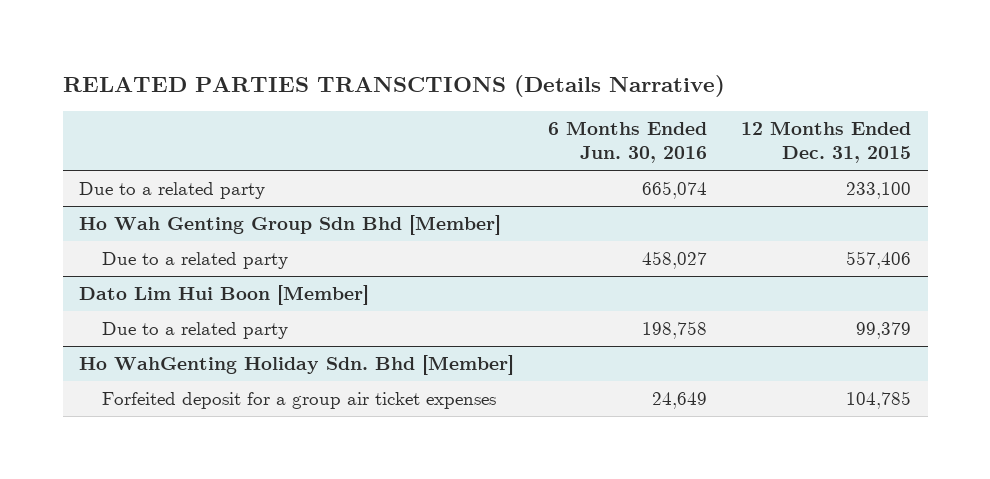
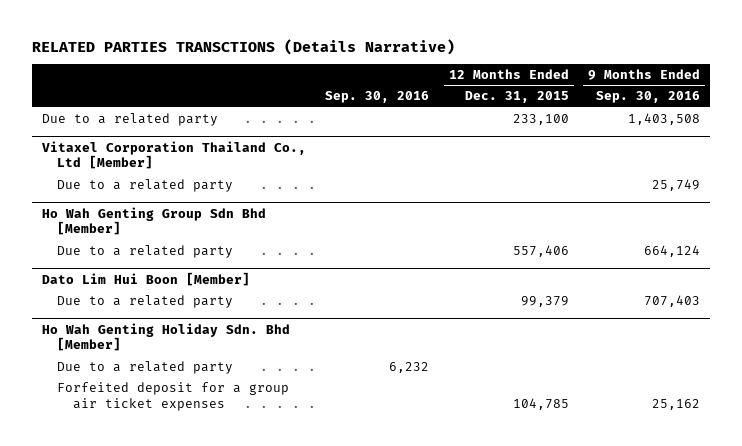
- | 6 Months Ended Jun. 30, 2016 | 12 Months Ended Dec. 31, 2015
+ | Sep. 30, 2016 | 12 Months Ended Dec. 31, 2015 | 9 Months Ended Sep. 30, 2016
+ Vitaxel Corporation Thailand Co., Ltd [Member]
+ Due to a related party | | | 25,749
- Ho WahGenting Holiday Sdn. Bhd [Member]
+ Ho Wah Genting Holiday Sdn. Bhd [Member]
+ Due to a related party | 6,232 | |

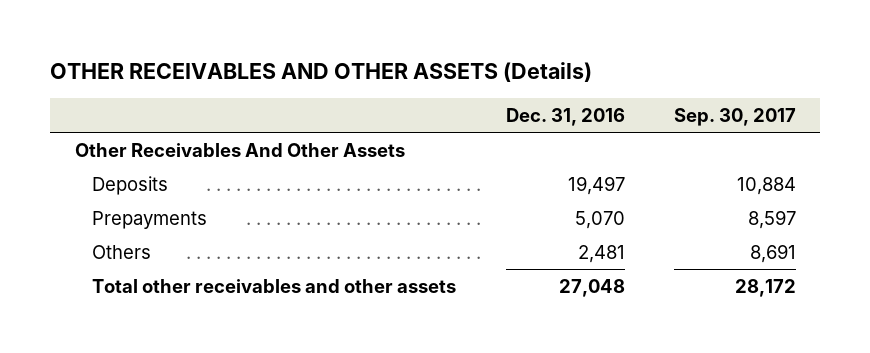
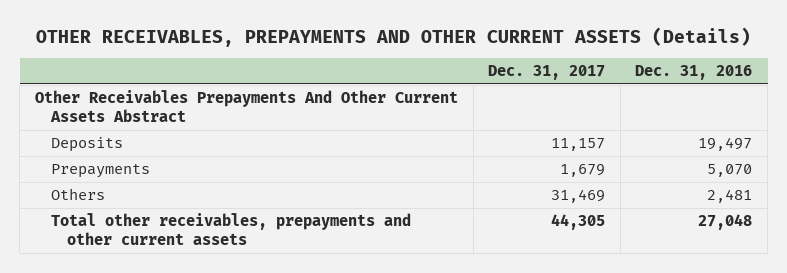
- OTHER RECEIVABLES AND OTHER ASSETS (Details)
+ OTHER RECEIVABLES, PREPAYMENTS AND OTHER CURRENT ASSETS (Details)
- | Dec. 31, 2016 | Sep. 30, 2017
+ | Dec. 31, 2017 | Dec. 31, 2016
- Other Receivables And Other Assets
+ Other Receivables Prepayments And Other Current Assets Abstract
- Total other receivables and other assets | 27,048 | 28,172
+ Total other receivables, prepayments and other current assets | 44,305 | 27,048

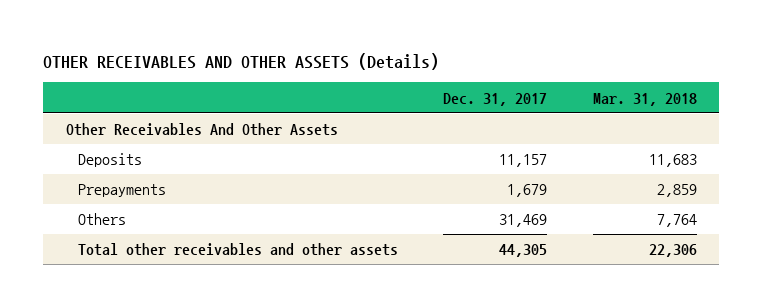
- OTHER RECEIVABLES, PREPAYMENTS AND OTHER CURRENT ASSETS (Details)
+ OTHER RECEIVABLES AND OTHER ASSETS (Details)
- | Dec. 31, 2017 | Dec. 31, 2016
+ | Dec. 31, 2017 | Mar. 31, 2018
- Other Receivables Prepayments And Other Current Assets Abstract
+ Other Receivables And Other Assets
- Total other receivables, prepayments and other current assets | 44,305 | 27,048
+ Total other receivables and other assets | 44,305 | 22,306

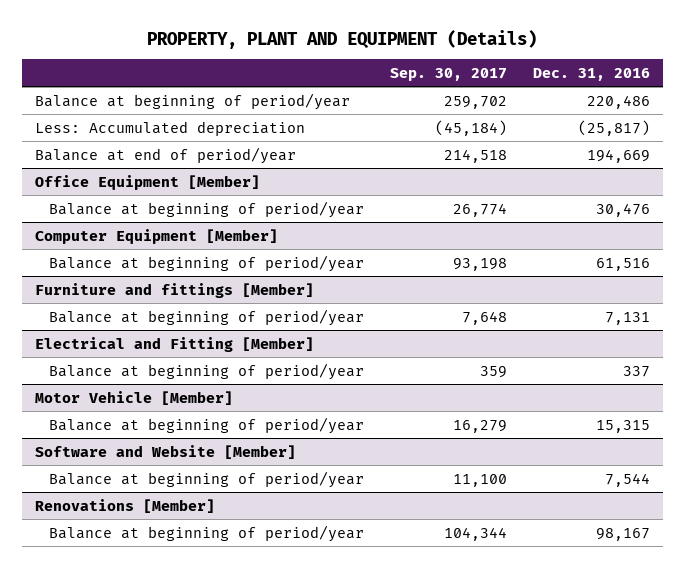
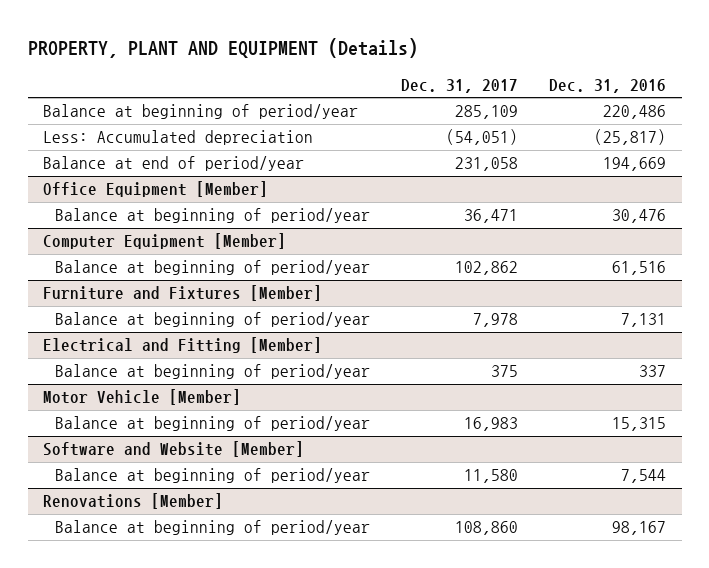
- | Sep. 30, 2017 | Dec. 31, 2016
+ | Dec. 31, 2017 | Dec. 31, 2016
- Furniture and fittings [Member]
+ Furniture and Fixtures [Member]

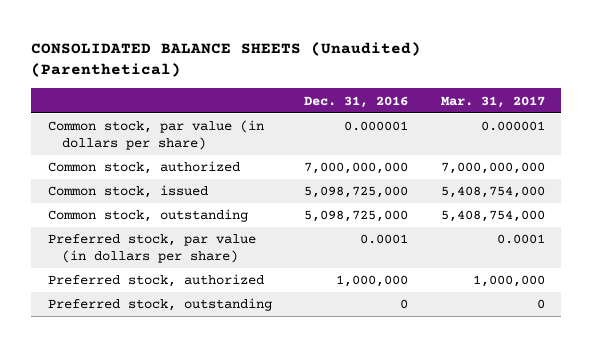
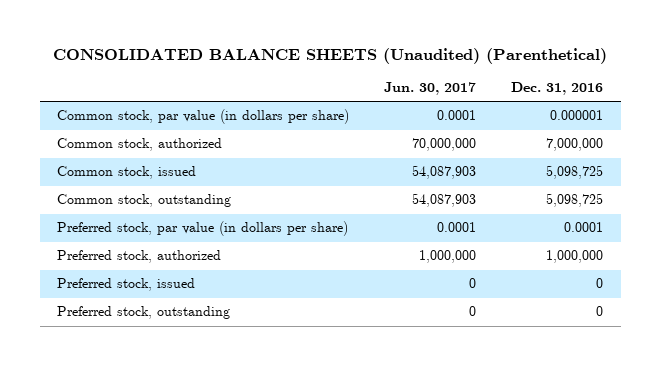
- | Dec. 31, 2016 | Mar. 31, 2017
+ | Jun. 30, 2017 | Dec. 31, 2016
- Common stock, authorized | 7,000,000,000 | 7,000,000,000
- Common stock, issued | 5,098,725,000 | 5,408,754,000
- Common stock, outstanding | 5,098,725,000 | 5,408,754,000
+ Common stock, authorized | 70,000,000 | 7,000,000
+ Common stock, issued | 54,087,903 | 5,098,725
+ Common stock, outstanding | 54,087,903 | 5,098,725
+ Preferred stock, issued | 0 | 0

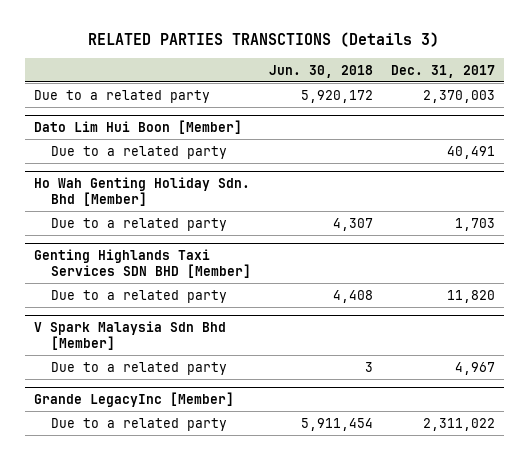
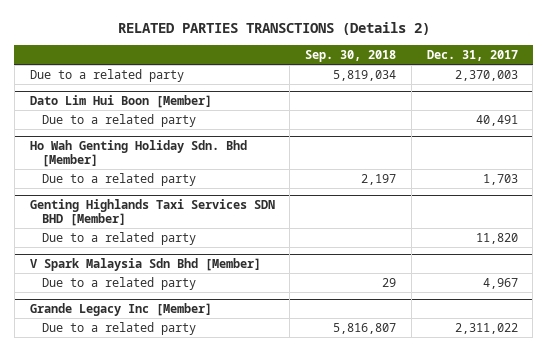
- RELATED PARTIES TRANSCTIONS (Details 3)
+ RELATED PARTIES TRANSCTIONS (Details 2)
- | Jun. 30, 2018 | Dec. 31, 2017
+ | Sep. 30, 2018 | Dec. 31, 2017
- Grande LegacyInc [Member]
+ Grande Legacy Inc [Member]

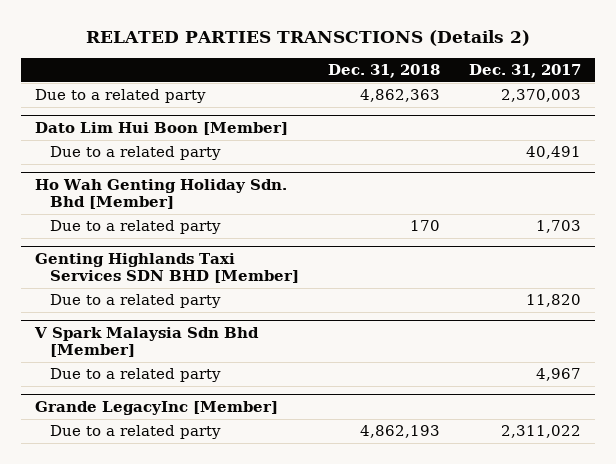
- | Sep. 30, 2018 | Dec. 31, 2017
+ | Dec. 31, 2018 | Dec. 31, 2017
- Grande Legacy Inc [Member]
+ Grande LegacyInc [Member]

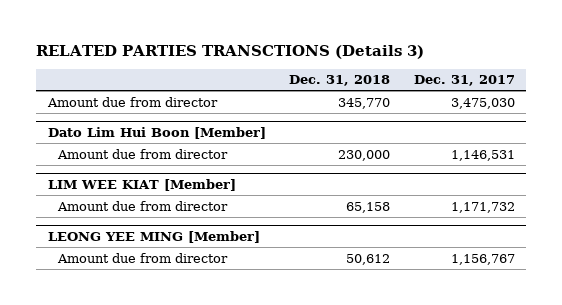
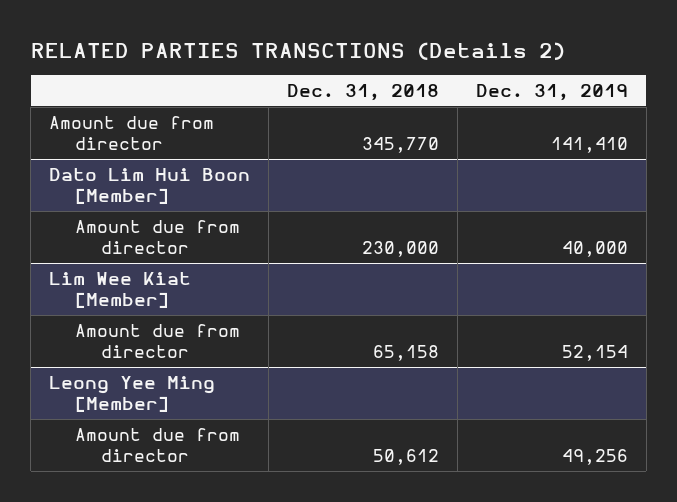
- RELATED PARTIES TRANSCTIONS (Details 3)
+ RELATED PARTIES TRANSCTIONS (Details 2)
- | Dec. 31, 2018 | Dec. 31, 2017
+ | Dec. 31, 2018 | Dec. 31, 2019
- LIM WEE KIAT [Member]
+ Lim Wee Kiat [Member]
- LEONG YEE MING [Member]
+ Leong Yee Ming [Member]

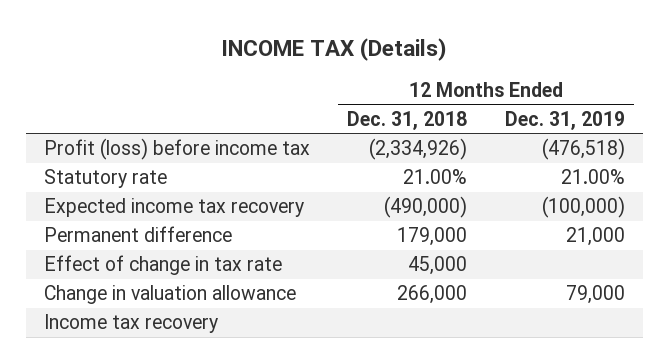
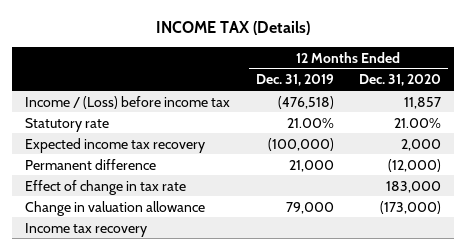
- | 12 Months Ended Dec. 31, 2018 | 12 Months Ended Dec. 31, 2019
+ | 12 Months Ended Dec. 31, 2019 | 12 Months Ended Dec. 31, 2020
- Profit (loss) before income tax | (2,334,926) | (476,518)
+ Income / (Loss) before income tax | (476,518) | 11,857

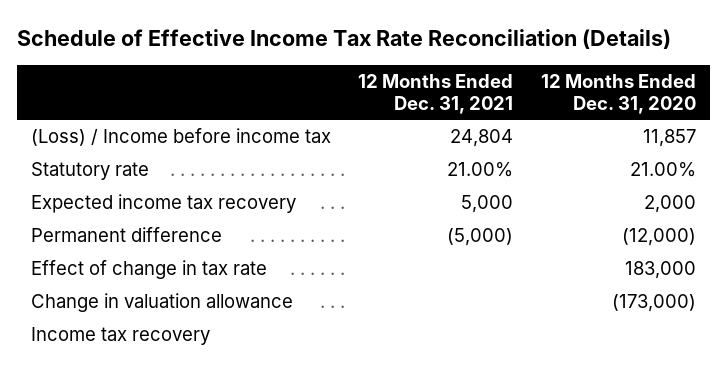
- INCOME TAX (Details)
+ Schedule of Effective Income Tax Rate Reconciliation (Details)
- | 12 Months Ended Dec. 31, 2019 | 12 Months Ended Dec. 31, 2020
+ | 12 Months Ended Dec. 31, 2021 | 12 Months Ended Dec. 31, 2020
- Income / (Loss) before income tax | (476,518) | 11,857
+ (Loss) / Income before income tax | 24,804 | 11,857

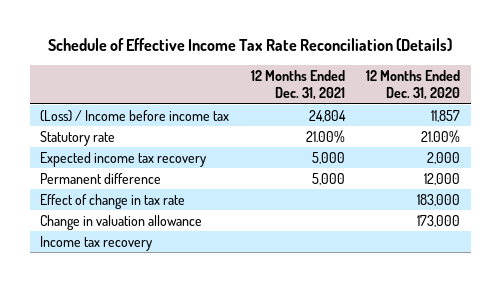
- Permanent difference | (5,000) | (12,000)
+ Permanent difference | 5,000 | 12,000
- Change in valuation allowance | | (173,000)
+ Change in valuation allowance | | 173,000

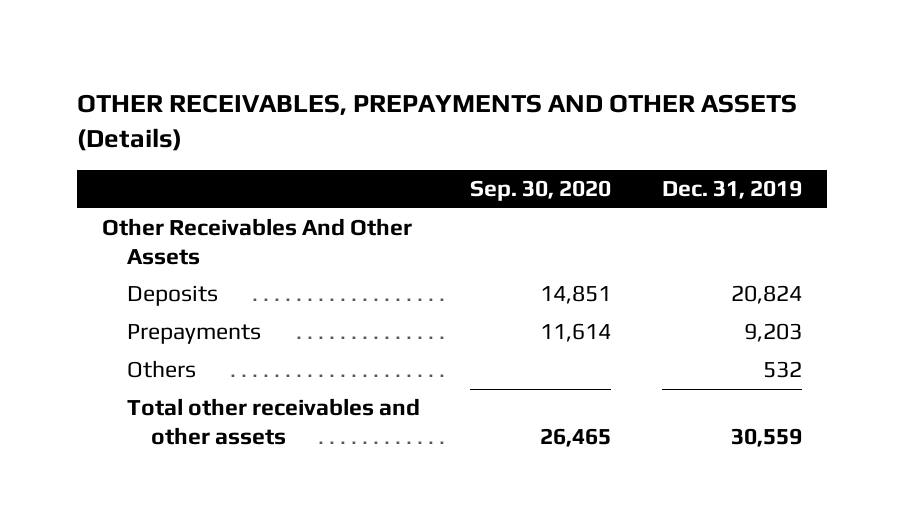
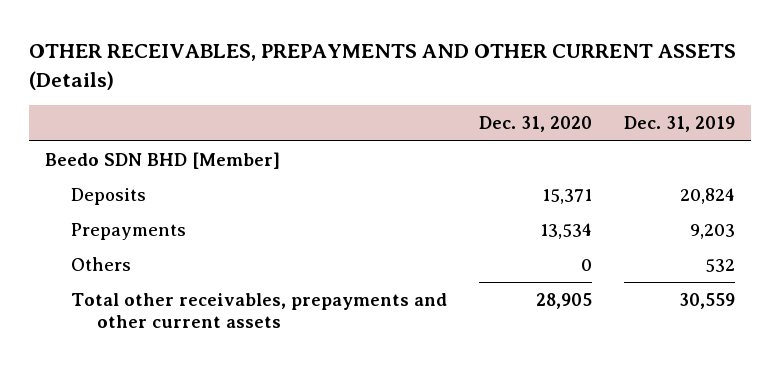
- OTHER RECEIVABLES, PREPAYMENTS AND OTHER ASSETS (Details)
+ OTHER RECEIVABLES, PREPAYMENTS AND OTHER CURRENT ASSETS (Details)
- | Sep. 30, 2020 | Dec. 31, 2019
+ | Dec. 31, 2020 | Dec. 31, 2019
- Other Receivables And Other Assets
+ Beedo SDN BHD [Member]
- Total other receivables and other assets | 26,465 | 30,559
+ Total other receivables, prepayments and other current assets | 28,905 | 30,559

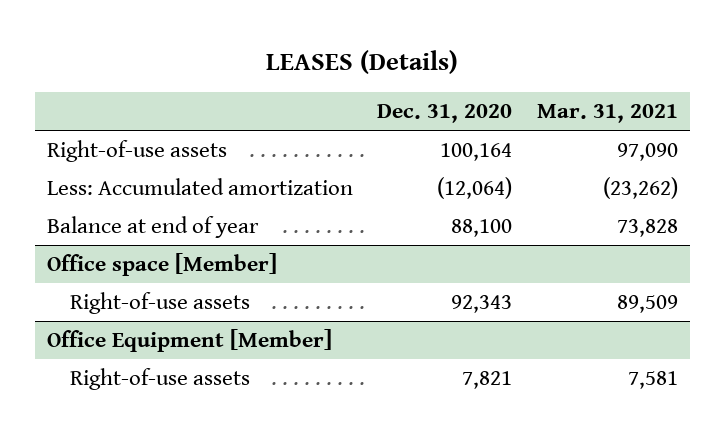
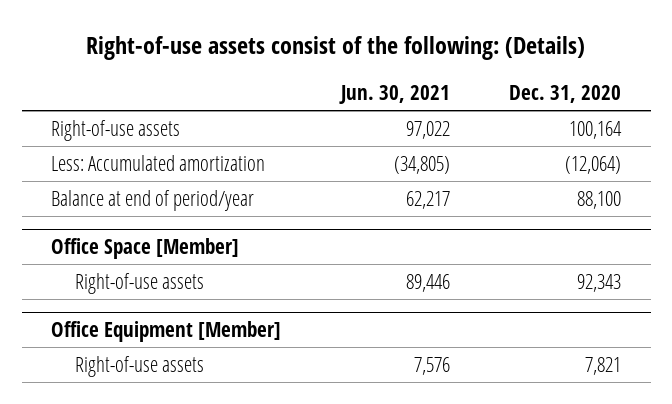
- LEASES (Details)
+ Right-of-use assets consist of the following: (Details)
- | Dec. 31, 2020 | Mar. 31, 2021
+ | Jun. 30, 2021 | Dec. 31, 2020
- Balance at end of year | 88,100 | 73,828
- Office space [Member]
+ Balance at end of period/year | 62,217 | 88,100
+ Office Space [Member]

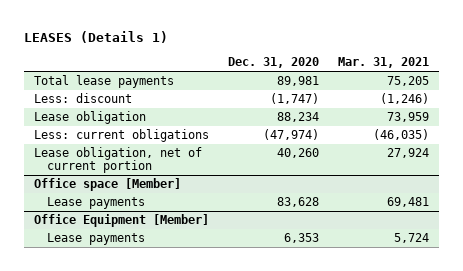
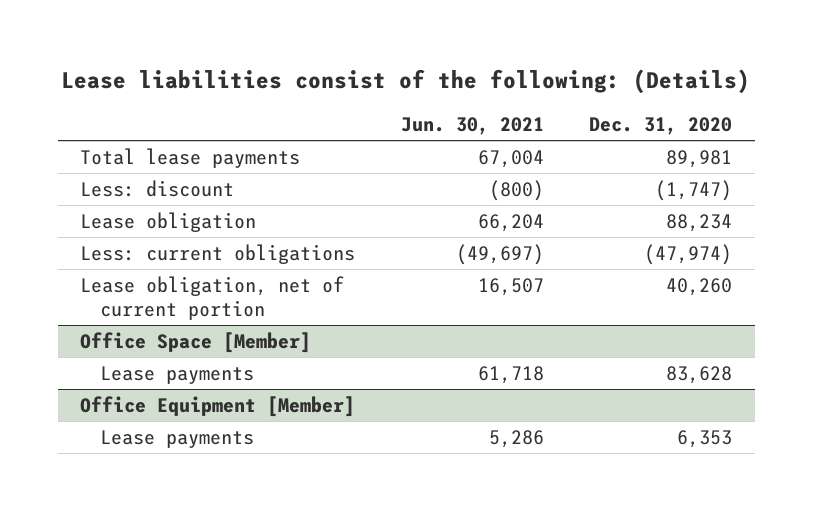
- LEASES (Details 1)
+ Lease liabilities consist of the following: (Details)
- | Dec. 31, 2020 | Mar. 31, 2021
+ | Jun. 30, 2021 | Dec. 31, 2020
- Office space [Member]
+ Office Space [Member]

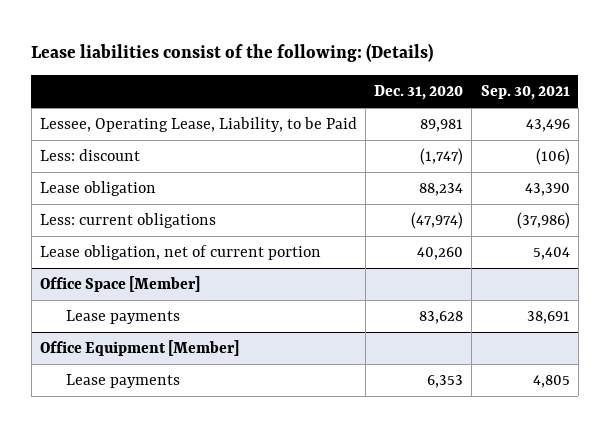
- | Jun. 30, 2021 | Dec. 31, 2020
+ | Dec. 31, 2020 | Sep. 30, 2021
- Total lease payments | 67,004 | 89,981
+ Lessee, Operating Lease, Liability, to be Paid | 89,981 | 43,496

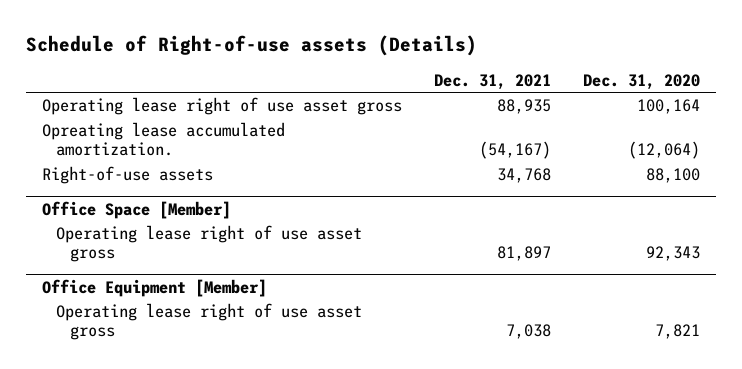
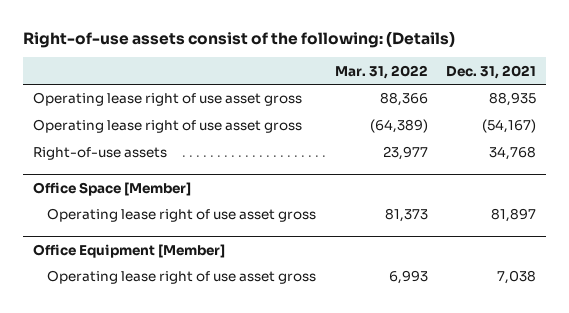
- Schedule of Right-of-use assets (Details)
+ Right-of-use assets consist of the following: (Details)
- | Dec. 31, 2021 | Dec. 31, 2020
+ | Mar. 31, 2022 | Dec. 31, 2021
- Opreating lease accumulated amortization. | (54,167) | (12,064)
+ Operating lease right of use asset gross | (64,389) | (54,167)

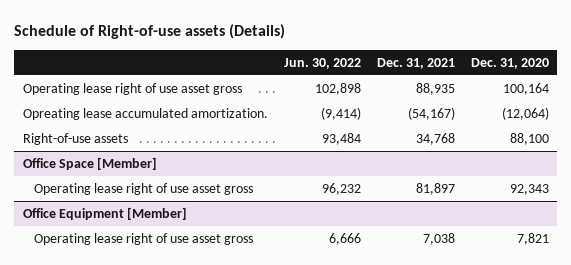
- Right-of-use assets consist of the following: (Details)
+ Schedule of Right-of-use assets (Details)
- | Mar. 31, 2022 | Dec. 31, 2021
+ | Jun. 30, 2022 | Dec. 31, 2021 | Dec. 31, 2020
- Operating lease right of use asset gross | (64,389) | (54,167)
+ Opreating lease accumulated amortization. | (9,414) | (54,167) | (12,064)

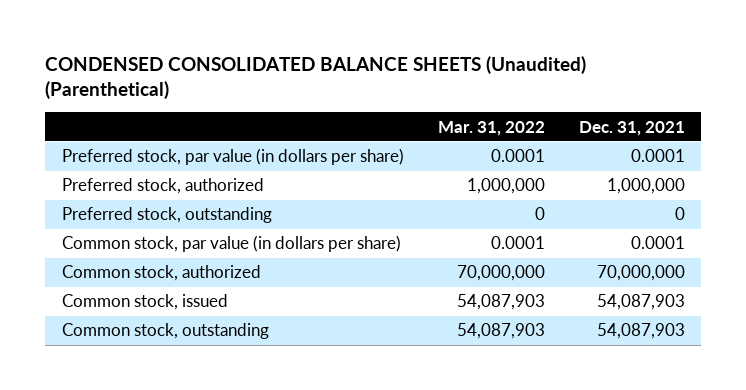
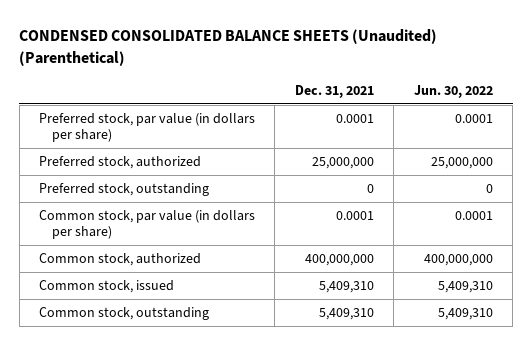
- | Mar. 31, 2022 | Dec. 31, 2021
+ | Dec. 31, 2021 | Jun. 30, 2022
- Preferred stock, authorized | 1,000,000 | 1,000,000
+ Preferred stock, authorized | 25,000,000 | 25,000,000
- Common stock, authorized | 70,000,000 | 70,000,000
- Common stock, issued | 54,087,903 | 54,087,903
- Common stock, outstanding | 54,087,903 | 54,087,903
+ Common stock, authorized | 400,000,000 | 400,000,000
+ Common stock, issued | 5,409,310 | 5,409,310
+ Common stock, outstanding | 5,409,310 | 5,409,310

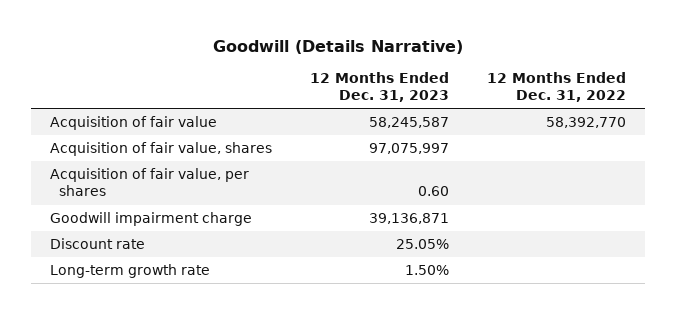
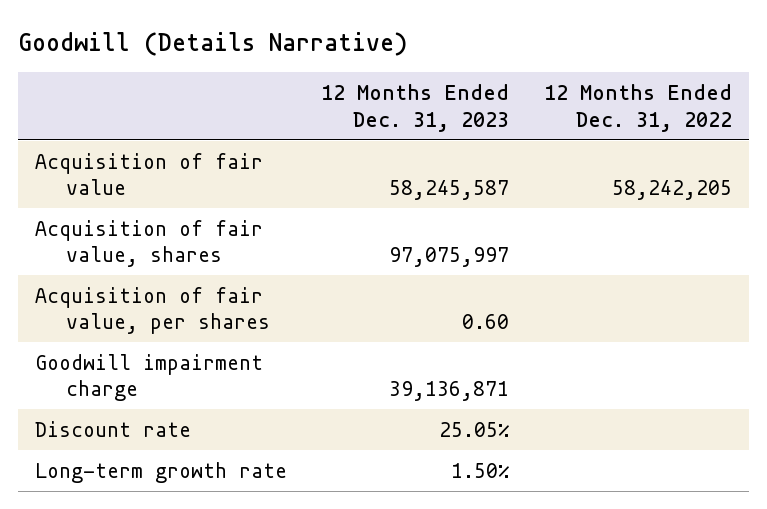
- Acquisition of fair value | 58,245,587 | 58,392,770
+ Acquisition of fair value | 58,245,587 | 58,242,205

